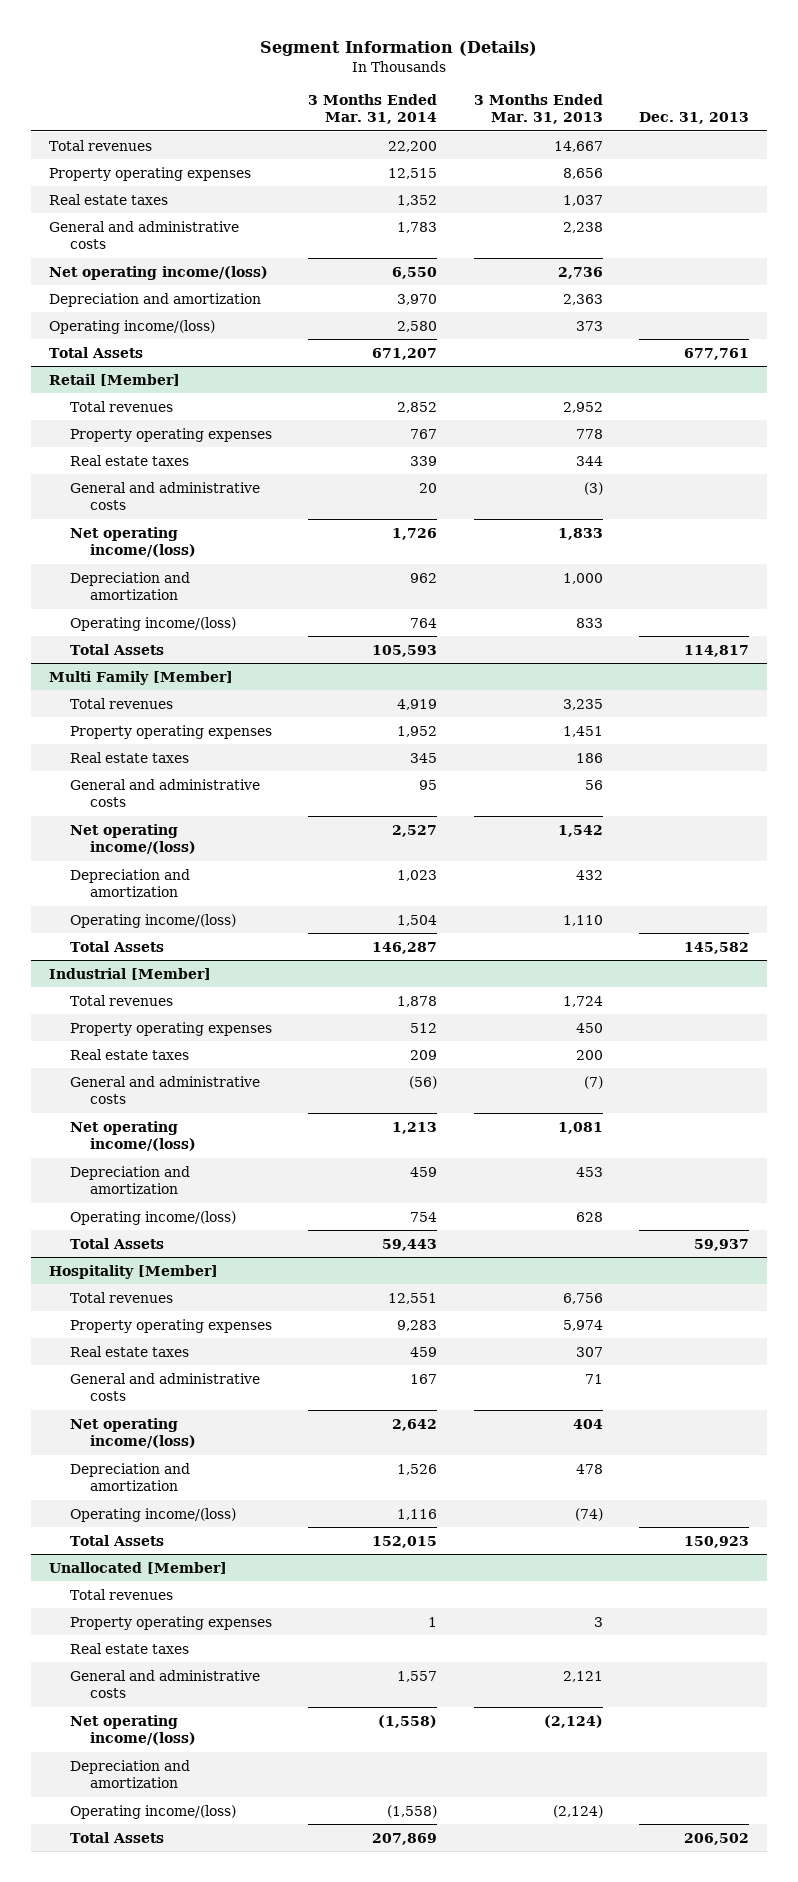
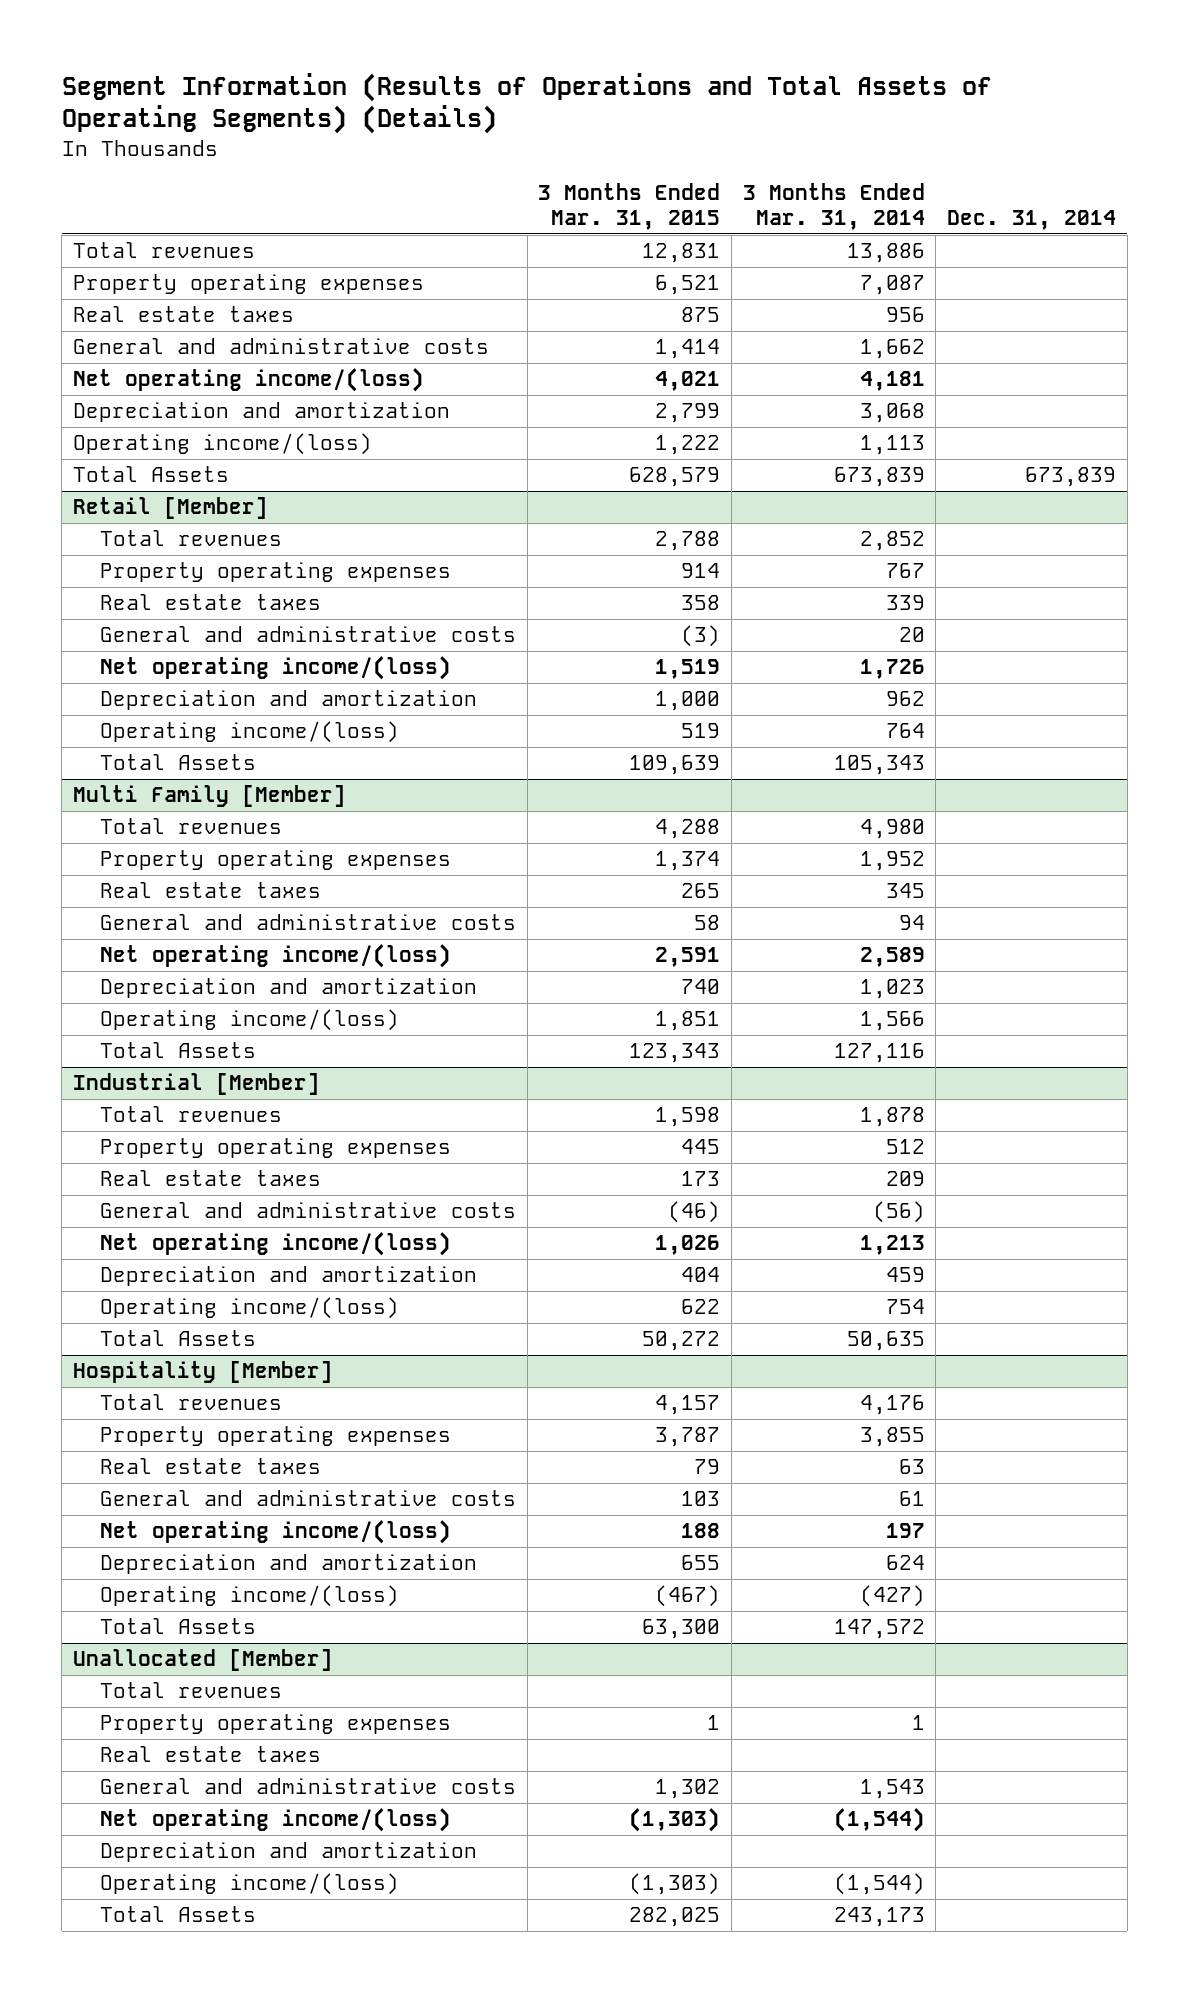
- Segment Information (Details)
+ Segment Information (Results of Operations and Total Assets of Operating Segments) (Details)
- | 3 Months Ended Mar. 31, 2014 | 3 Months Ended Mar. 31, 2013 | Dec. 31, 2013
+ | 3 Months Ended Mar. 31, 2015 | 3 Months Ended Mar. 31, 2014 | Dec. 31, 2014
- Total revenues | 22,200 | 14,667 |
- Property operating expenses | 12,515 | 8,656 |
- Real estate taxes | 1,352 | 1,037 |
- General and administrative costs | 1,783 | 2,238 |
- Net operating income/(loss) | 6,550 | 2,736 |
- Depreciation and amortization | 3,970 | 2,363 |
- Operating income/(loss) | 2,580 | 373 |
- Total Assets | 671,207 | | 677,761
+ Total revenues | 12,831 | 13,886 |
+ Property operating expenses | 6,521 | 7,087 |
+ Real estate taxes | 875 | 956 |
+ General and administrative costs | 1,414 | 1,662 |
+ Net operating income/(loss) | 4,021 | 4,181 |
+ Depreciation and amortization | 2,799 | 3,068 |
+ Operating income/(loss) | 1,222 | 1,113 |
+ Total Assets | 628,579 | 673,839 | 673,839
@ Retail [Member]
- Total Assets | 105,593 | | 114,817
+ Total Assets | 109,639 | 105,343 |
@ Multi Family [Member]
- Total revenues | 4,919 | 3,235 |
+ Total revenues | 4,288 | 4,980 |
- General and administrative costs | 95 | 56 |
- Net operating income/(loss) | 2,527 | 1,542 |
+ General and administrative costs | 58 | 94 |
+ Net operating income/(loss) | 2,591 | 2,589 |
- Operating income/(loss) | 1,504 | 1,110 |
- Total Assets | 146,287 | | 145,582
+ Operating income/(loss) | 1,851 | 1,566 |
+ Total Assets | 123,343 | 127,116 |
@ Industrial [Member]
- Total Assets | 59,443 | | 59,937
+ Total Assets | 50,272 | 50,635 |
@ Hospitality [Member]
- Total revenues | 12,551 | 6,756 |
- Property operating expenses | 9,283 | 5,974 |
- Real estate taxes | 459 | 307 |
- General and administrative costs | 167 | 71 |
- Net operating income/(loss) | 2,642 | 404 |
- Depreciation and amortization | 1,526 | 478 |
- Operating income/(loss) | 1,116 | (74) |
- Total Assets | 152,015 | | 150,923
+ Total revenues | 4,157 | 4,176 |
+ Property operating expenses | 3,787 | 3,855 |
+ Real estate taxes | 79 | 63 |
+ General and administrative costs | 103 | 61 |
+ Net operating income/(loss) | 188 | 197 |
+ Depreciation and amortization | 655 | 624 |
+ Operating income/(loss) | (467) | (427) |
+ Total Assets | 63,300 | 147,572 |
@ Unallocated [Member]
- General and administrative costs | 1,557 | 2,121 |
- Net operating income/(loss) | (1,558) | (2,124) |
+ General and administrative costs | 1,302 | 1,543 |
+ Net operating income/(loss) | (1,303) | (1,544) |
- Operating income/(loss) | (1,558) | (2,124) |
- Total Assets | 207,869 | | 206,502
+ Operating income/(loss) | (1,303) | (1,544) |
+ Total Assets | 282,025 | 243,173 |

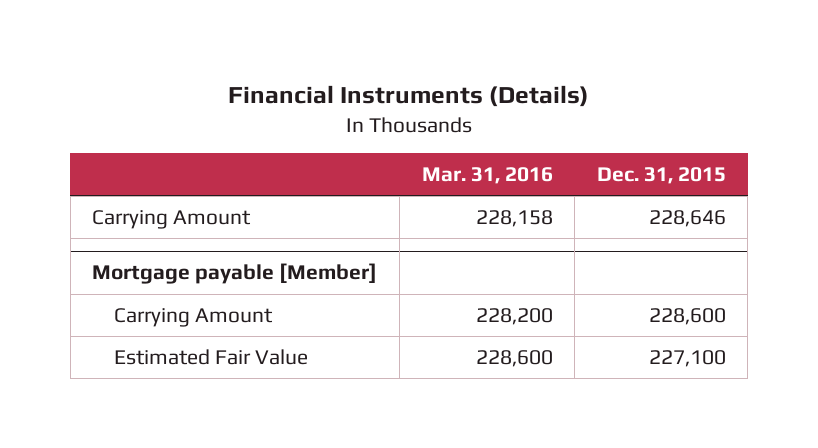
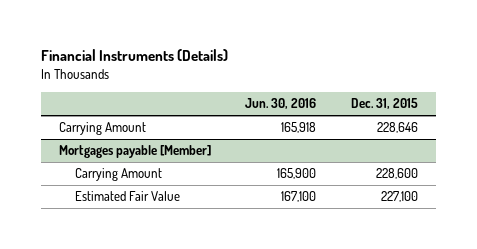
- | Mar. 31, 2016 | Dec. 31, 2015
+ | Jun. 30, 2016 | Dec. 31, 2015
- Mortgage payable [Member]
+ Mortgages payable [Member]

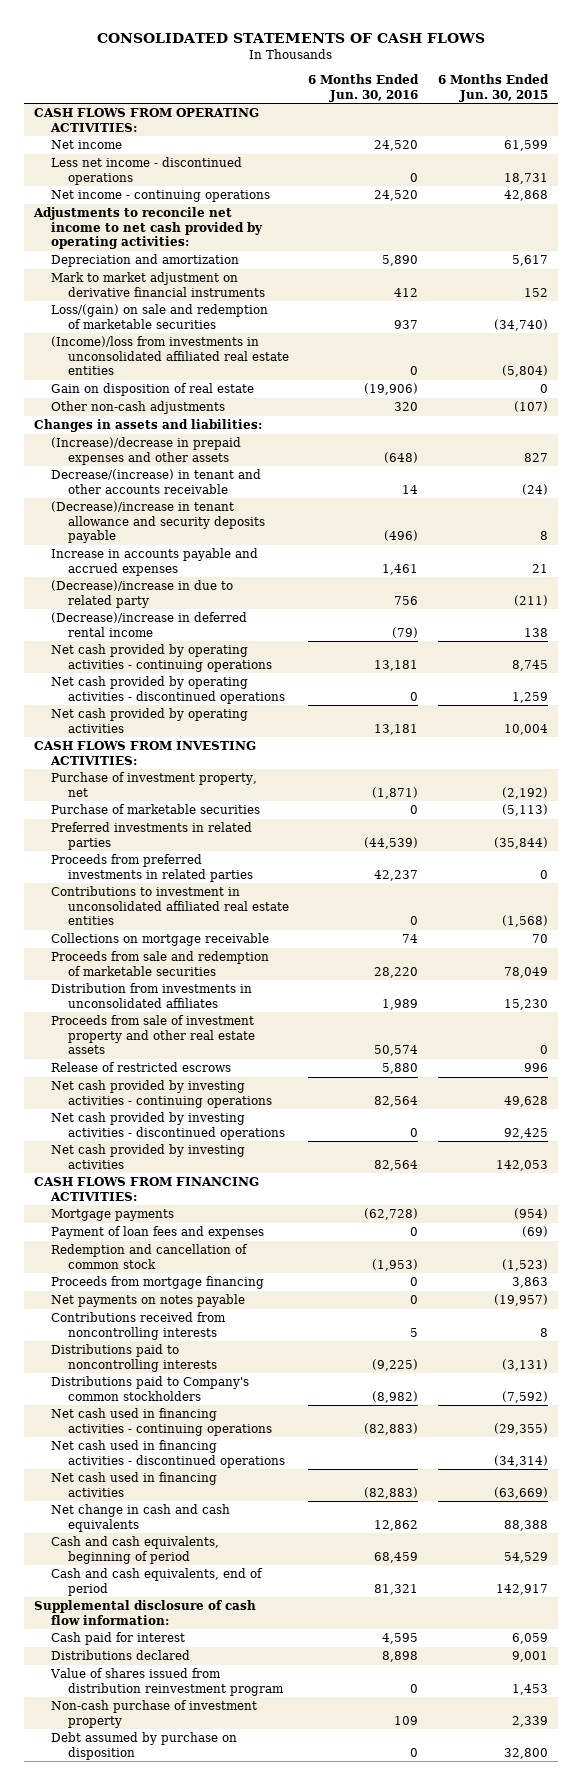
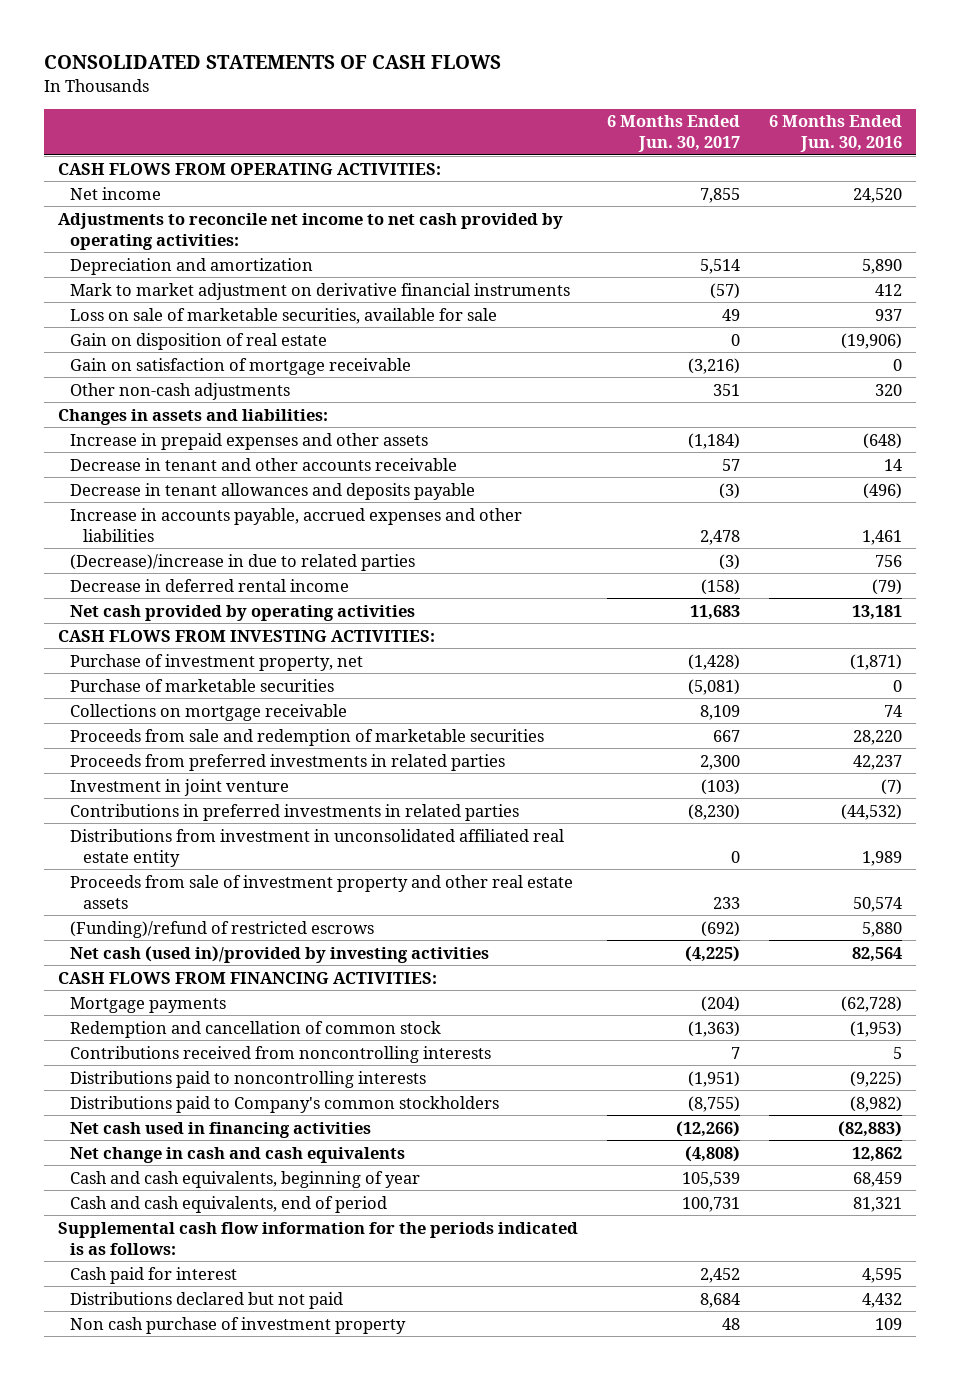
- | 6 Months Ended Jun. 30, 2016 | 6 Months Ended Jun. 30, 2015
+ | 6 Months Ended Jun. 30, 2017 | 6 Months Ended Jun. 30, 2016
- Less net income - discontinued operations | 0 | 18,731
- Net income - continuing operations | 24,520 | 42,868
- Loss/(gain) on sale and redemption of marketable securities | 937 | (34,740)
- (Income)/loss from investments in unconsolidated affiliated real estate entities | 0 | (5,804)
+ Loss on sale of marketable securities, available for sale | 49 | 937
+ Gain on satisfaction of mortgage receivable | (3,216) | 0
- (Increase)/decrease in prepaid expenses and other assets | (648) | 827
- Decrease/(increase) in tenant and other accounts receivable | 14 | (24)
- (Decrease)/increase in tenant allowance and security deposits payable | (496) | 8
- Increase in accounts payable and accrued expenses | 1,461 | 21
- (Decrease)/increase in due to related party | 756 | (211)
- (Decrease)/increase in deferred rental income | (79) | 138
- Net cash provided by operating activities - continuing operations | 13,181 | 8,745
- Net cash provided by operating activities - discontinued operations | 0 | 1,259
+ Increase in prepaid expenses and other assets | (1,184) | (648)
+ Decrease in tenant and other accounts receivable | 57 | 14
+ Decrease in tenant allowances and deposits payable | (3) | (496)
+ Increase in accounts payable, accrued expenses and other liabilities | 2,478 | 1,461
+ (Decrease)/increase in due to related parties | (3) | 756
+ Decrease in deferred rental income | (158) | (79)
- Preferred investments in related parties | (44,539) | (35,844)
- Contributions to investment in unconsolidated affiliated real estate entities | 0 | (1,568)
- Distribution from investments in unconsolidated affiliates | 1,989 | 15,230
moved down: Proceeds from preferred investments in related parties | 2,300 | 42,237
+ Investment in joint venture | (103) | (7)
+ Contributions in preferred investments in related parties | (8,230) | (44,532)
+ Distributions from investment in unconsolidated affiliated real estate entity | 0 | 1,989
- Release of restricted escrows | 5,880 | 996
- Net cash provided by investing activities - continuing operations | 82,564 | 49,628
- Net cash provided by investing activities - discontinued operations | 0 | 92,425
- Net cash provided by investing activities | 82,564 | 142,053
+ (Funding)/refund of restricted escrows | (692) | 5,880
+ Net cash (used in)/provided by investing activities | (4,225) | 82,564
- Payment of loan fees and expenses | 0 | (69)
- Proceeds from mortgage financing | 0 | 3,863
- Net payments on notes payable | 0 | (19,957)
- Net cash used in financing activities - continuing operations | (82,883) | (29,355)
- Net cash used in financing activities - discontinued operations | | (34,314)
- Cash and cash equivalents, beginning of period | 68,459 | 54,529
+ Cash and cash equivalents, beginning of year | 105,539 | 68,459
- Supplemental disclosure of cash flow information:
+ Supplemental cash flow information for the periods indicated is as follows:
- Distributions declared | 8,898 | 9,001
- Value of shares issued from distribution reinvestment program | 0 | 1,453
- Non-cash purchase of investment property | 109 | 2,339
- Debt assumed by purchase on disposition | 0 | 32,800
+ Distributions declared but not paid | 8,684 | 4,432
+ Non cash purchase of investment property | 48 | 109

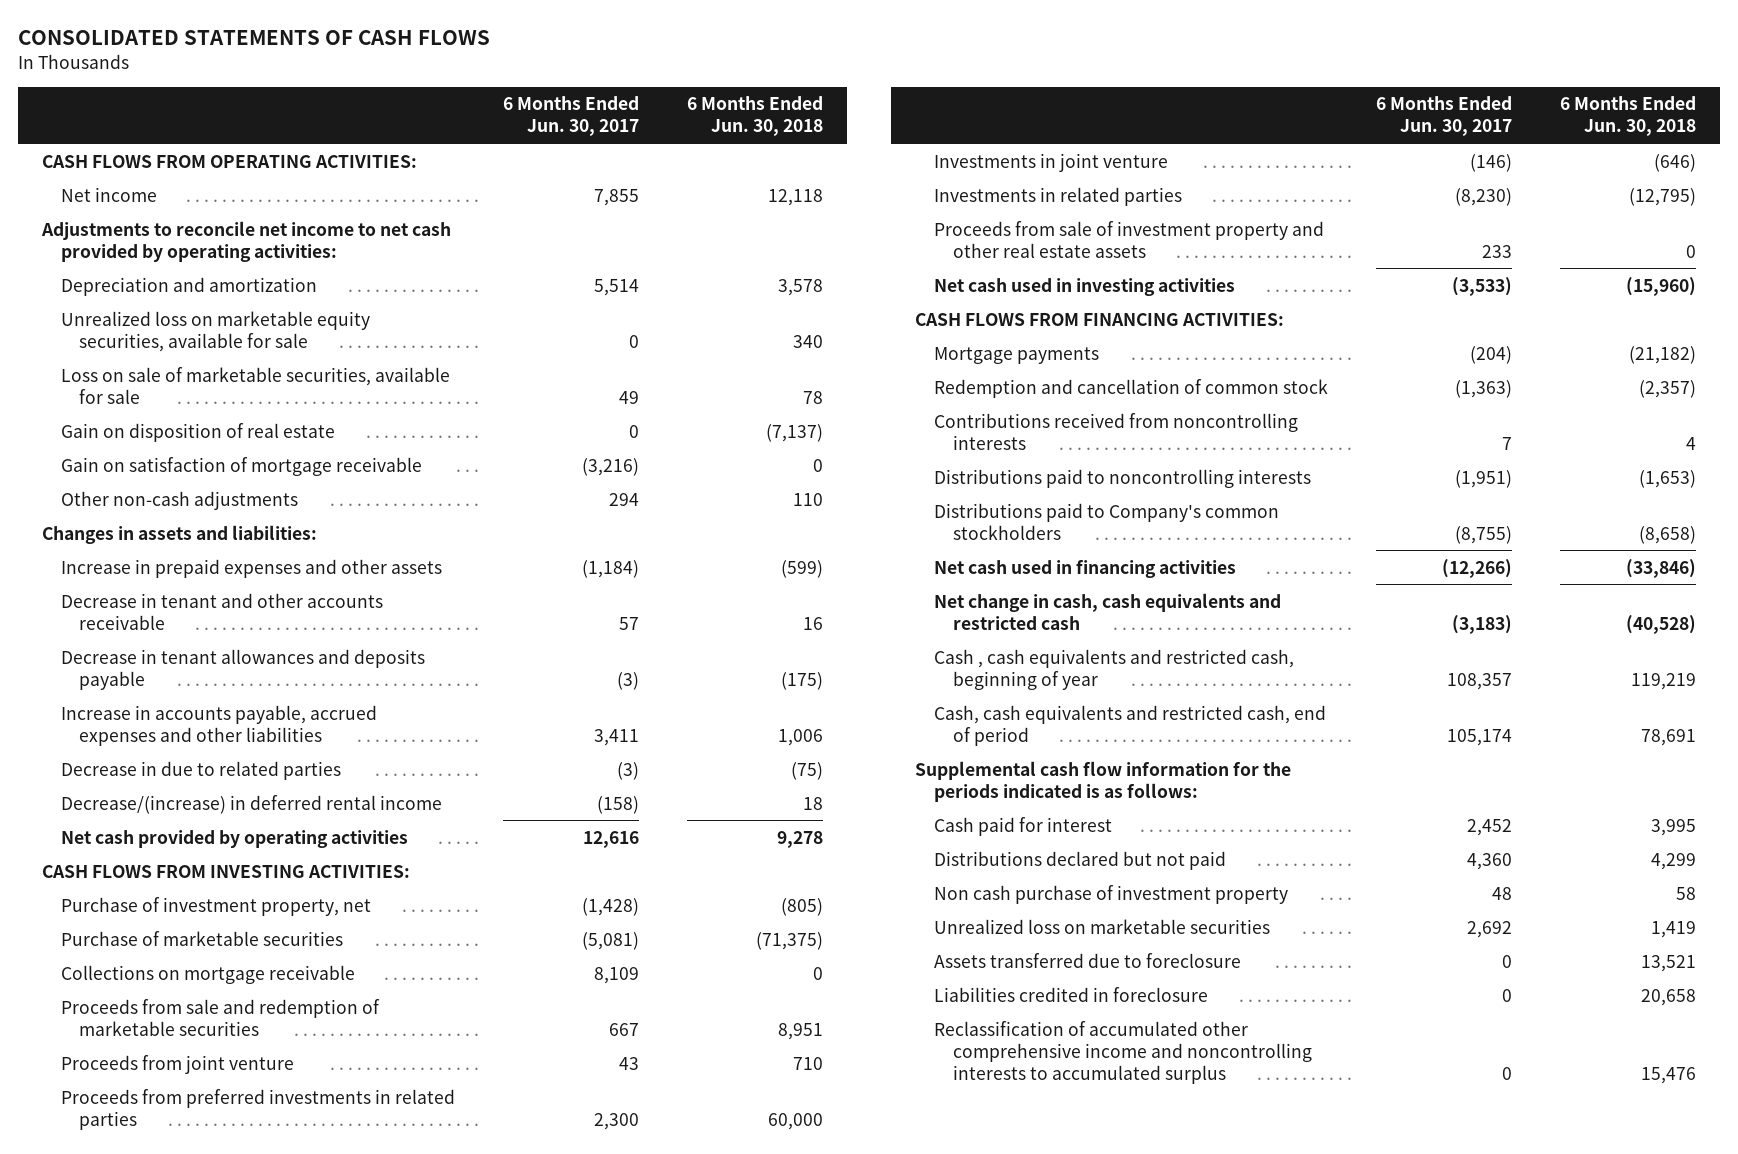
- | 6 Months Ended Jun. 30, 2017 | 6 Months Ended Jun. 30, 2016
+ | 6 Months Ended Jun. 30, 2017 | 6 Months Ended Jun. 30, 2018
- Mark to market adjustment on derivative financial instruments | (57) | 412
+ Unrealized loss on marketable equity securities, available for sale | 0 | 340
- Other non-cash adjustments | 351 | 320
+ Other non-cash adjustments | 294 | 110
- Increase in accounts payable, accrued expenses and other liabilities | 2,478 | 1,461
- (Decrease)/increase in due to related parties | (3) | 756
- Decrease in deferred rental income | (158) | (79)
- Net cash provided by operating activities | 11,683 | 13,181
+ Increase in accounts payable, accrued expenses and other liabilities | 3,411 | 1,006
+ Decrease in due to related parties | (3) | (75)
+ Decrease/(increase) in deferred rental income | (158) | 18
+ Net cash provided by operating activities | 12,616 | 9,278
+ Proceeds from joint venture | 43 | 710
- Investment in joint venture | (103) | (7)
- Contributions in preferred investments in related parties | (8,230) | (44,532)
- Distributions from investment in unconsolidated affiliated real estate entity | 0 | 1,989
+ Investments in joint venture | (146) | (646)
+ Investments in related parties | (8,230) | (12,795)
- (Funding)/refund of restricted escrows | (692) | 5,880
- Net cash (used in)/provided by investing activities | (4,225) | 82,564
+ Net cash used in investing activities | (3,533) | (15,960)
- Net change in cash and cash equivalents | (4,808) | 12,862
- Cash and cash equivalents, beginning of year | 105,539 | 68,459
- Cash and cash equivalents, end of period | 100,731 | 81,321
+ Net change in cash, cash equivalents and restricted cash | (3,183) | (40,528)
+ Cash , cash equivalents and restricted cash, beginning of year | 108,357 | 119,219
+ Cash, cash equivalents and restricted cash, end of period | 105,174 | 78,691
- Distributions declared but not paid | 8,684 | 4,432
+ Distributions declared but not paid | 4,360 | 4,299
+ Unrealized loss on marketable securities | 2,692 | 1,419
+ Assets transferred due to foreclosure | 0 | 13,521
+ Liabilities credited in foreclosure | 0 | 20,658
+ Reclassification of accumulated other comprehensive income and noncontrolling interests to accumulated surplus | 0 | 15,476

